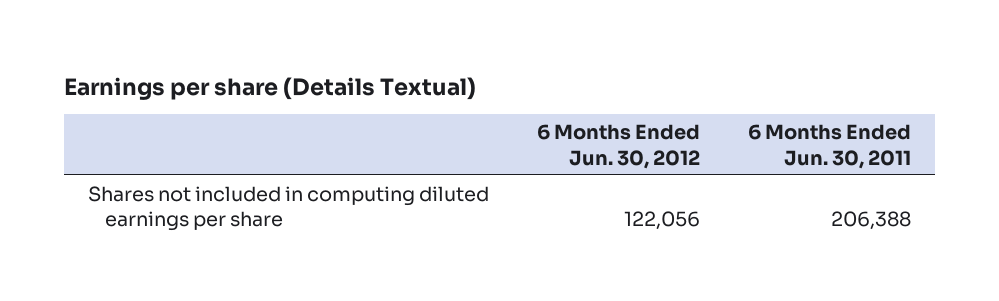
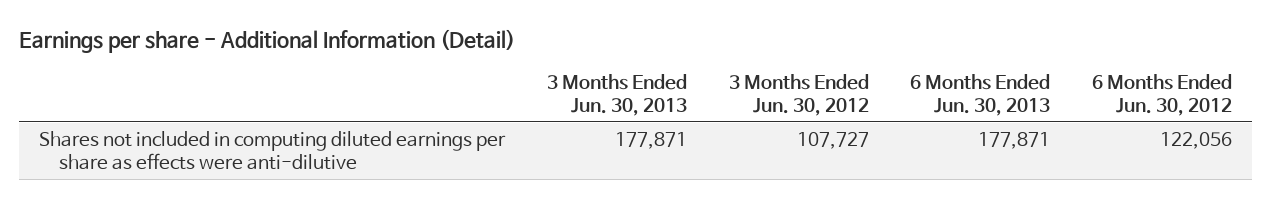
- Earnings per share (Details Textual)
+ Earnings per share - Additional Information (Detail)
- | 6 Months Ended Jun. 30, 2012 | 6 Months Ended Jun. 30, 2011
+ | 3 Months Ended Jun. 30, 2013 | 3 Months Ended Jun. 30, 2012 | 6 Months Ended Jun. 30, 2013 | 6 Months Ended Jun. 30, 2012
- Shares not included in computing diluted earnings per share | 122,056 | 206,388
+ Shares not included in computing diluted earnings per share as effects were anti-dilutive | 177,871 | 107,727 | 177,871 | 122,056

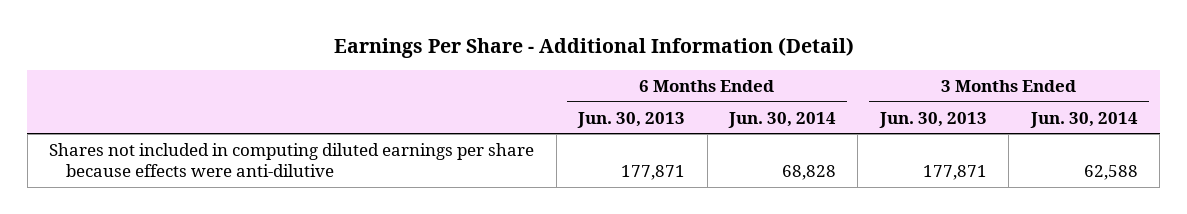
- Earnings per share - Additional Information (Detail)
+ Earnings Per Share - Additional Information (Detail)
- | 3 Months Ended Jun. 30, 2013 | 3 Months Ended Jun. 30, 2012 | 6 Months Ended Jun. 30, 2013 | 6 Months Ended Jun. 30, 2012
+ | 6 Months Ended Jun. 30, 2013 | 6 Months Ended Jun. 30, 2014 | 3 Months Ended Jun. 30, 2013 | 3 Months Ended Jun. 30, 2014
- Shares not included in computing diluted earnings per share as effects were anti-dilutive | 177,871 | 107,727 | 177,871 | 122,056
+ Shares not included in computing diluted earnings per share because effects were anti-dilutive | 177,871 | 68,828 | 177,871 | 62,588

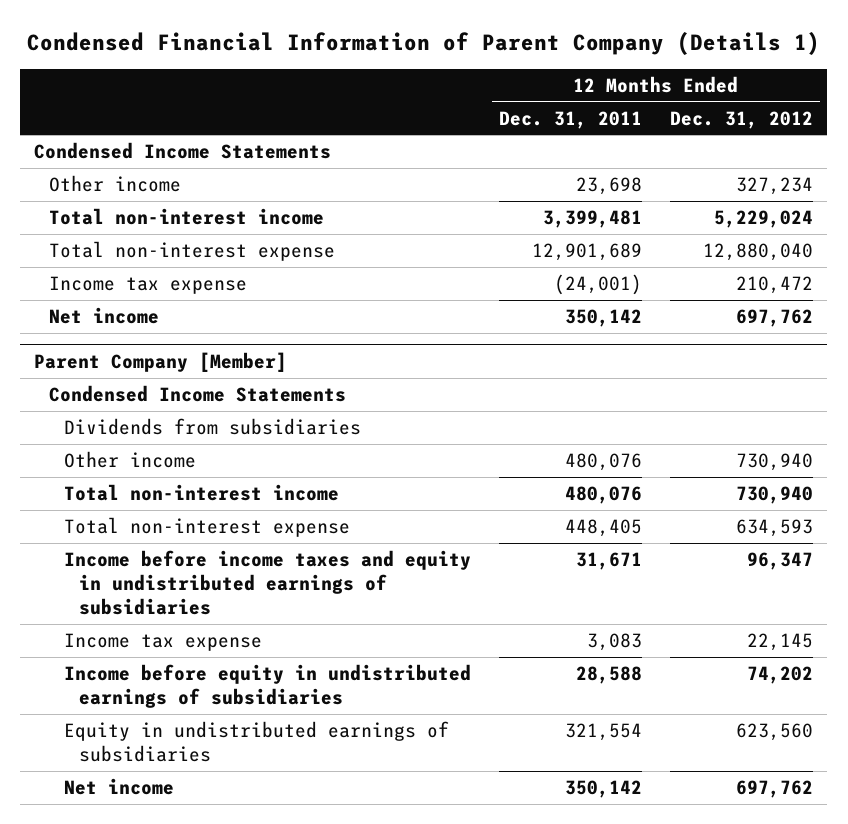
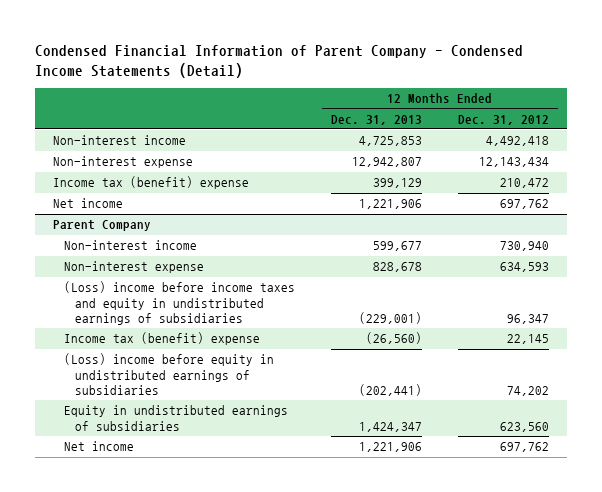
- Condensed Financial Information of Parent Company (Details 1)
+ Condensed Financial Information of Parent Company - Condensed Income Statements (Detail)
- | 12 Months Ended Dec. 31, 2011 | 12 Months Ended Dec. 31, 2012
+ | 12 Months Ended Dec. 31, 2013 | 12 Months Ended Dec. 31, 2012
- Condensed Income Statements
- Other income | 23,698 | 327,234
- Total non-interest income | 3,399,481 | 5,229,024
- Total non-interest expense | 12,901,689 | 12,880,040
- Income tax expense | (24,001) | 210,472
+ Non-interest income | 4,725,853 | 4,492,418
+ Non-interest expense | 12,942,807 | 12,143,434
+ Income tax (benefit) expense | 399,129 | 210,472
- Parent Company [Member]
- Condensed Income Statements
- Dividends from subsidiaries
- Other income | 480,076 | 730,940
- Total non-interest income | 480,076 | 730,940
- Total non-interest expense | 448,405 | 634,593
- Income before income taxes and equity in undistributed earnings of subsidiaries | 31,671 | 96,347
- Income tax expense | 3,083 | 22,145
- Income before equity in undistributed earnings of subsidiaries | 28,588 | 74,202
+ Parent Company
+ Non-interest income | 599,677 | 730,940
+ Non-interest expense | 828,678 | 634,593
+ (Loss) income before income taxes and equity in undistributed earnings of subsidiaries | (229,001) | 96,347
+ Income tax (benefit) expense | (26,560) | 22,145
+ (Loss) income before equity in undistributed earnings of subsidiaries | (202,441) | 74,202

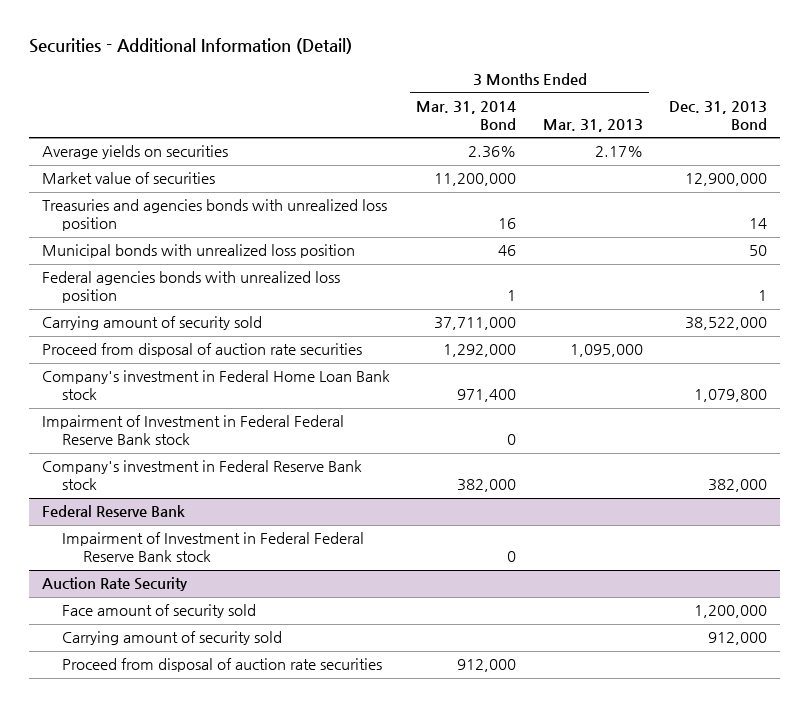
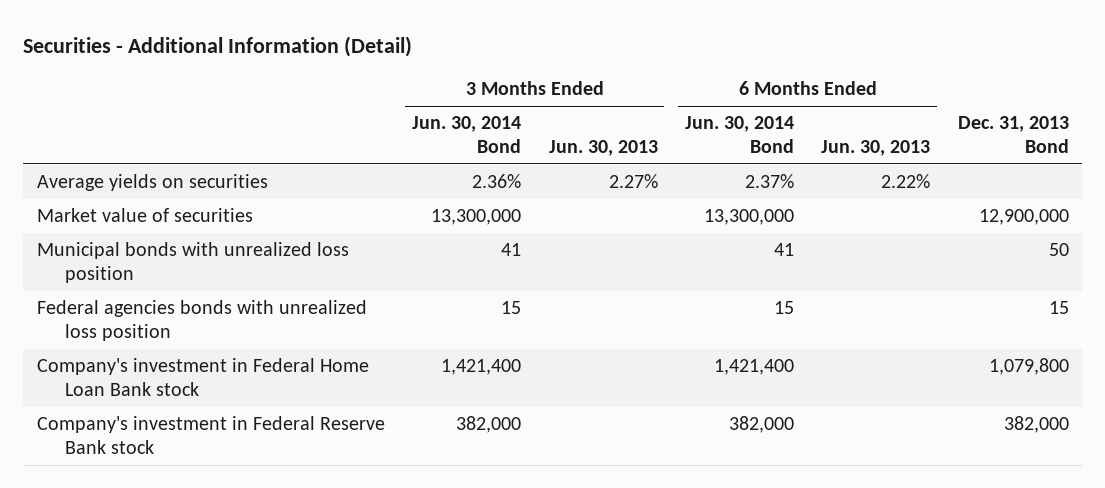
- | 3 Months Ended Mar. 31, 2014 Bond | 3 Months Ended Mar. 31, 2013 | Dec. 31, 2013 Bond
+ | 3 Months Ended Jun. 30, 2014 Bond | 3 Months Ended Jun. 30, 2013 | 6 Months Ended Jun. 30, 2014 Bond | 6 Months Ended Jun. 30, 2013 | Dec. 31, 2013 Bond
- Treasuries and agencies bonds with unrealized loss position | 16 | | 14
- Federal agencies bonds with unrealized loss position | 1 | | 1
- Carrying amount of security sold | 37,711,000 | | 38,522,000
- Proceed from disposal of auction rate securities | 1,292,000 | 1,095,000 |
+ Federal agencies bonds with unrealized loss position | 15 | | 15 | | 15
- Impairment of Investment in Federal Federal Reserve Bank stock | 0 | |
- Federal Reserve Bank
- Impairment of Investment in Federal Federal Reserve Bank stock | 0 | |
- Auction Rate Security
- Face amount of security sold | | | 1,200,000
- Carrying amount of security sold | | | 912,000
- Proceed from disposal of auction rate securities | 912,000 | |

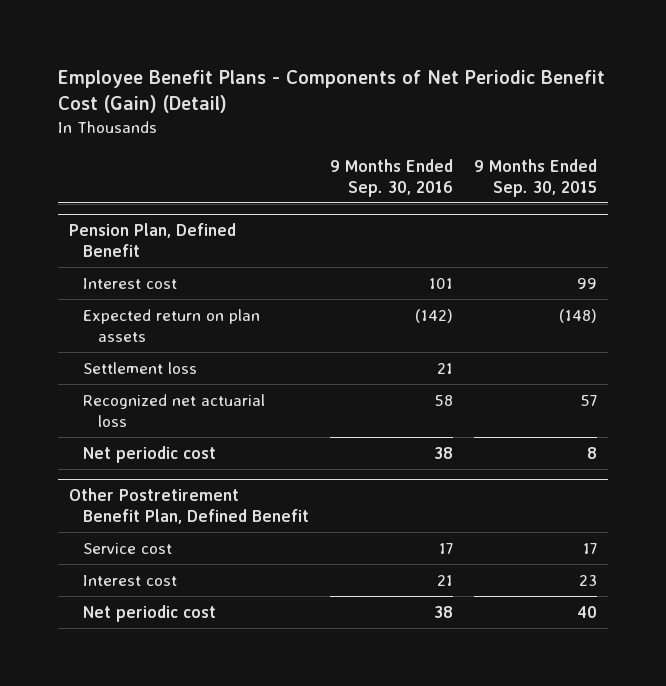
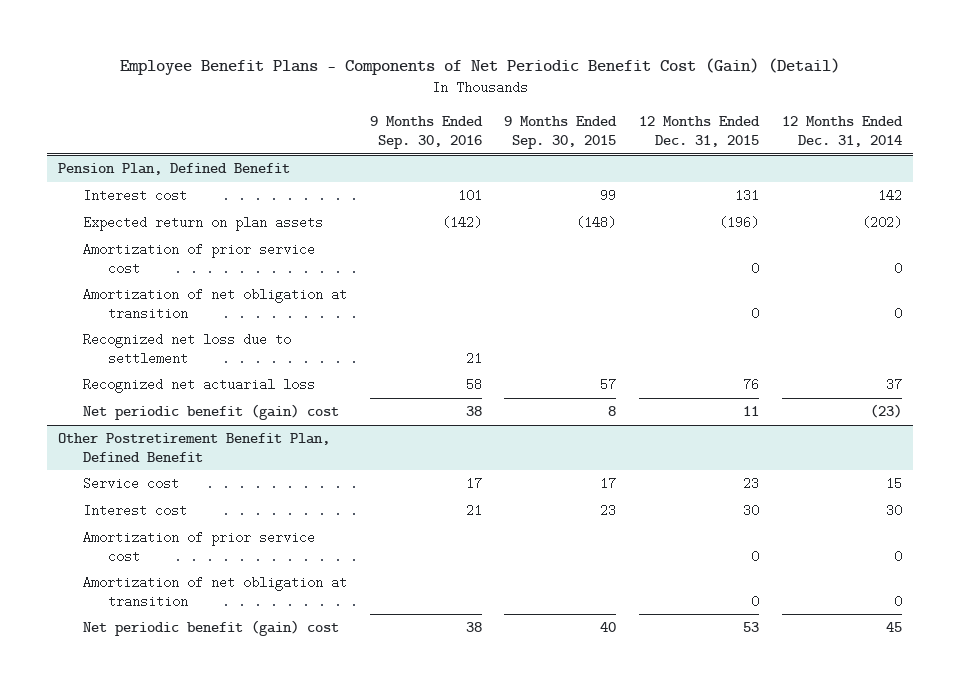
- | 9 Months Ended Sep. 30, 2016 | 9 Months Ended Sep. 30, 2015
+ | 9 Months Ended Sep. 30, 2016 | 9 Months Ended Sep. 30, 2015 | 12 Months Ended Dec. 31, 2015 | 12 Months Ended Dec. 31, 2014
@ Pension Plan, Defined Benefit
- Settlement loss | 21 |
+ Amortization of prior service cost | | | 0 | 0
+ Amortization of net obligation at transition | | | 0 | 0
+ Recognized net loss due to settlement | 21 | | |
- Net periodic cost | 38 | 8
+ Net periodic benefit (gain) cost | 38 | 8 | 11 | (23)
@ Other Postretirement Benefit Plan, Defined Benefit
- Net periodic cost | 38 | 40
+ Amortization of prior service cost | | | 0 | 0
+ Amortization of net obligation at transition | | | 0 | 0
+ Net periodic benefit (gain) cost | 38 | 40 | 53 | 45

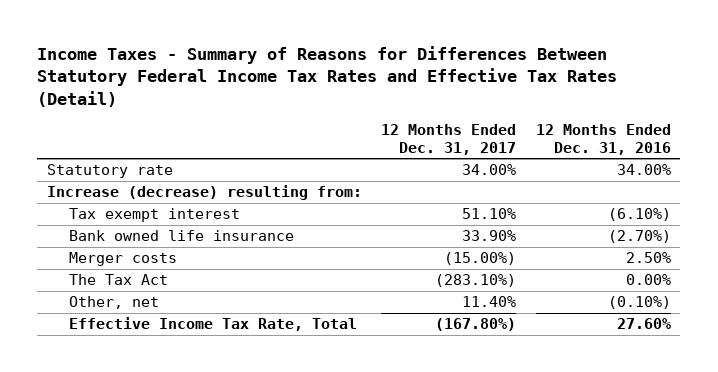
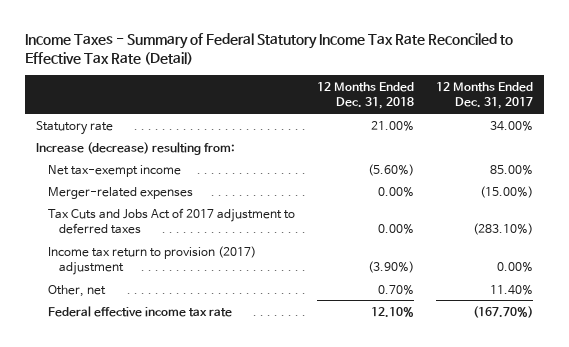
- Income Taxes - Summary of Reasons for Differences Between Statutory Federal Income Tax Rates and Effective Tax Rates (Detail)
+ Income Taxes - Summary of Federal Statutory Income Tax Rate Reconciled to Effective Tax Rate (Detail)
- | 12 Months Ended Dec. 31, 2017 | 12 Months Ended Dec. 31, 2016
+ | 12 Months Ended Dec. 31, 2018 | 12 Months Ended Dec. 31, 2017
- Tax exempt interest | 51.10% | (6.10%)
- Bank owned life insurance | 33.90% | (2.70%)
- Merger costs | (15.00%) | 2.50%
- The Tax Act | (283.10%) | 0.00%
+ Net tax-exempt income | (5.60%) | 85.00%
+ Merger-related expenses | 0.00% | (15.00%)
+ Tax Cuts and Jobs Act of 2017 adjustment to deferred taxes | 0.00% | (283.10%)
+ Income tax return to provision (2017) adjustment | (3.90%) | 0.00%
- Effective Income Tax Rate, Total | (167.80%) | 27.60%
+ Federal effective income tax rate | 12.10% | (167.70%)

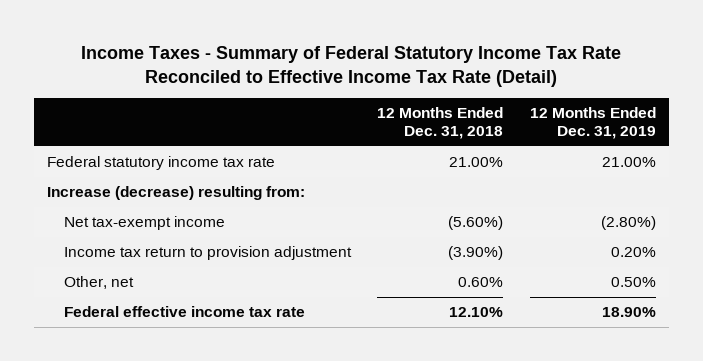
- Income Taxes - Summary of Federal Statutory Income Tax Rate Reconciled to Effective Tax Rate (Detail)
+ Income Taxes - Summary of Federal Statutory Income Tax Rate Reconciled to Effective Income Tax Rate (Detail)
- | 12 Months Ended Dec. 31, 2018 | 12 Months Ended Dec. 31, 2017
+ | 12 Months Ended Dec. 31, 2018 | 12 Months Ended Dec. 31, 2019
- Statutory rate | 21.00% | 34.00%
+ Federal statutory income tax rate | 21.00% | 21.00%
- Merger-related expenses | 0.00% | (15.00%)
- Tax Cuts and Jobs Act of 2017 adjustment to deferred taxes | 0.00% | (283.10%)
- Income tax return to provision (2017) adjustment | (3.90%) | 0.00%
- Other, net | 0.70% | 11.40%
+ Income tax return to provision adjustment | (3.90%) | 0.20%
+ Other, net | 0.60% | 0.50%

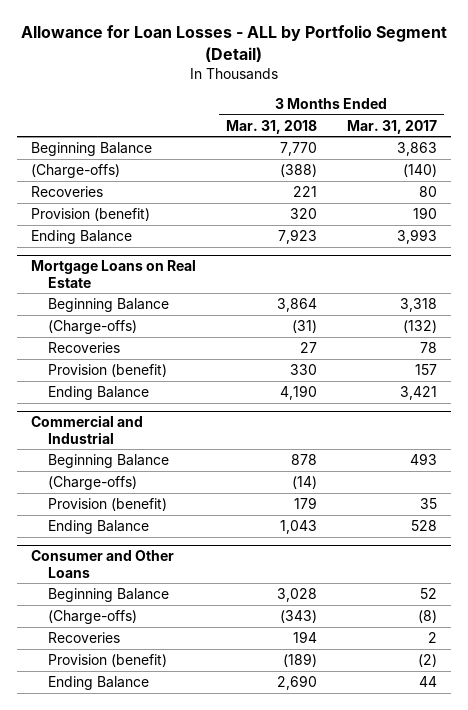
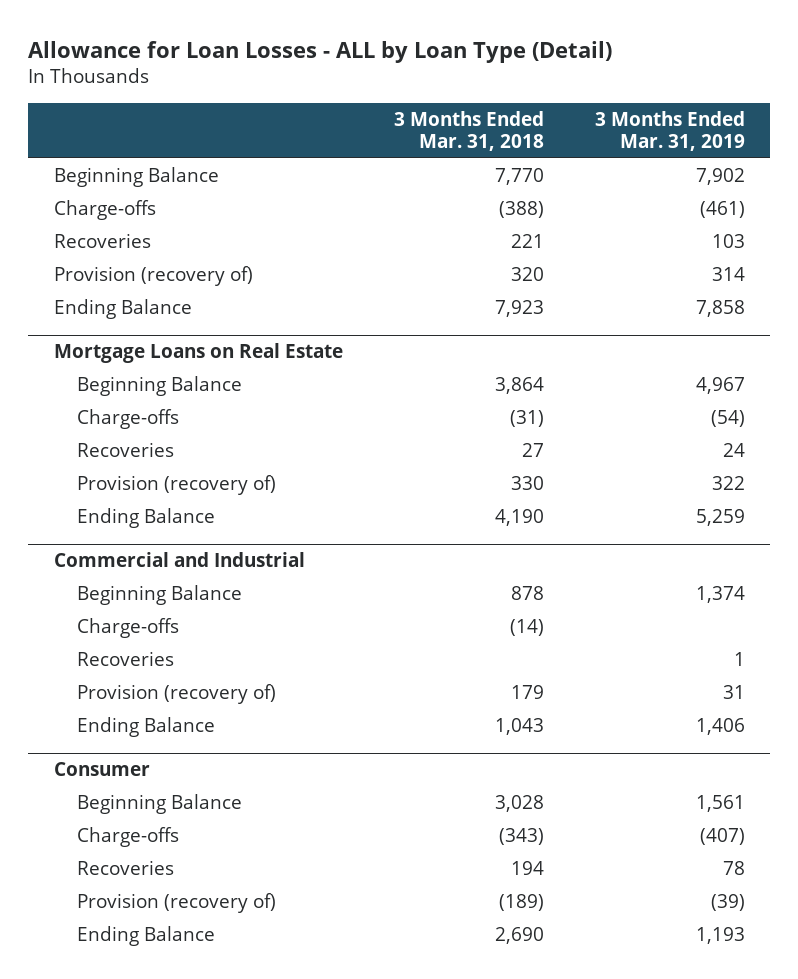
- Allowance for Loan Losses - ALL by Portfolio Segment (Detail)
+ Allowance for Loan Losses - ALL by Loan Type (Detail)
- | 3 Months Ended Mar. 31, 2018 | 3 Months Ended Mar. 31, 2017
+ | 3 Months Ended Mar. 31, 2018 | 3 Months Ended Mar. 31, 2019
- (Charge-offs) | (388) | (140)
+ Charge-offs | (388) | (461)
- Provision (benefit) | 320 | 190
+ Provision (recovery of) | 320 | 314
@ Mortgage Loans on Real Estate
- (Charge-offs) | (31) | (132)
+ Charge-offs | (31) | (54)
- Provision (benefit) | 330 | 157
+ Provision (recovery of) | 330 | 322
@ Commercial and Industrial
- (Charge-offs) | (14) |
- Provision (benefit) | 179 | 35
+ Charge-offs | (14) |
+ Recoveries | | 1
+ Provision (recovery of) | 179 | 31
- Consumer and Other Loans
+ Consumer
- (Charge-offs) | (343) | (8)
+ Charge-offs | (343) | (407)
- Provision (benefit) | (189) | (2)
+ Provision (recovery of) | (189) | (39)

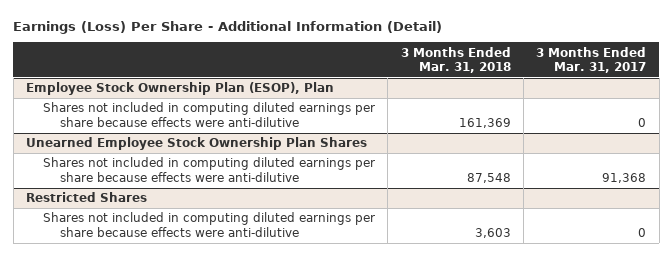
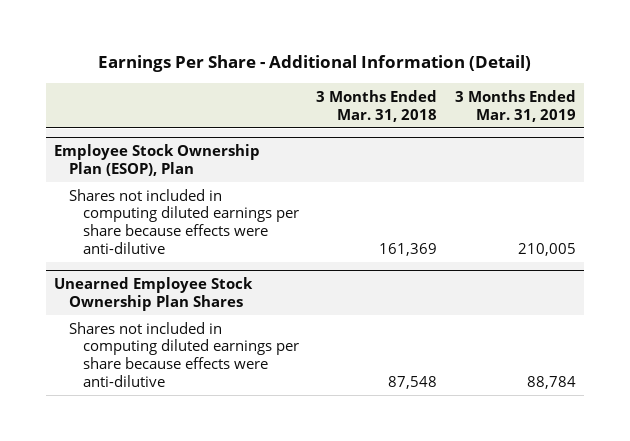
- Earnings (Loss) Per Share - Additional Information (Detail)
+ Earnings Per Share - Additional Information (Detail)
- | 3 Months Ended Mar. 31, 2018 | 3 Months Ended Mar. 31, 2017
+ | 3 Months Ended Mar. 31, 2018 | 3 Months Ended Mar. 31, 2019
- Restricted Shares
- Shares not included in computing diluted earnings per share because effects were anti-dilutive | 3,603 | 0

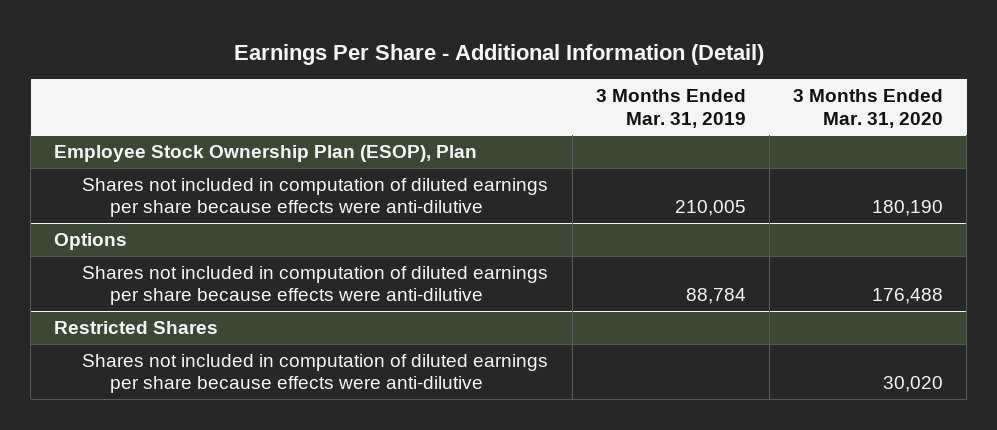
- | 3 Months Ended Mar. 31, 2018 | 3 Months Ended Mar. 31, 2019
+ | 3 Months Ended Mar. 31, 2019 | 3 Months Ended Mar. 31, 2020
@ Employee Stock Ownership Plan (ESOP), Plan
- Shares not included in computing diluted earnings per share because effects were anti-dilutive | 161,369 | 210,005
- Unearned Employee Stock Ownership Plan Shares
- Shares not included in computing diluted earnings per share because effects were anti-dilutive | 87,548 | 88,784
@ Employee Stock Ownership Plan (ESOP), Plan
+ Shares not included in computation of diluted earnings per share because effects were anti-dilutive | 210,005 | 180,190
+ Options
+ Shares not included in computation of diluted earnings per share because effects were anti-dilutive | 88,784 | 176,488
+ Restricted Shares
+ Shares not included in computation of diluted earnings per share because effects were anti-dilutive | | 30,020

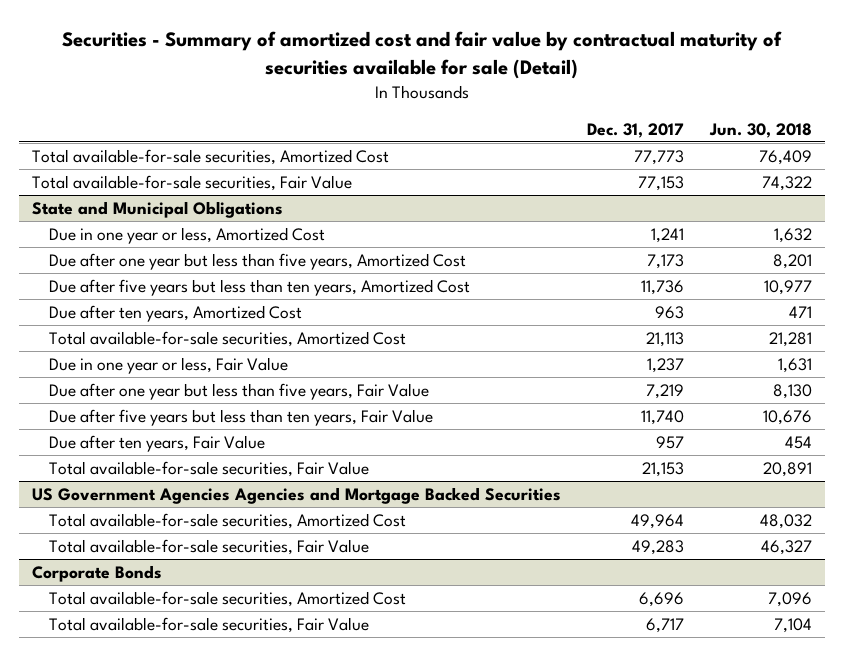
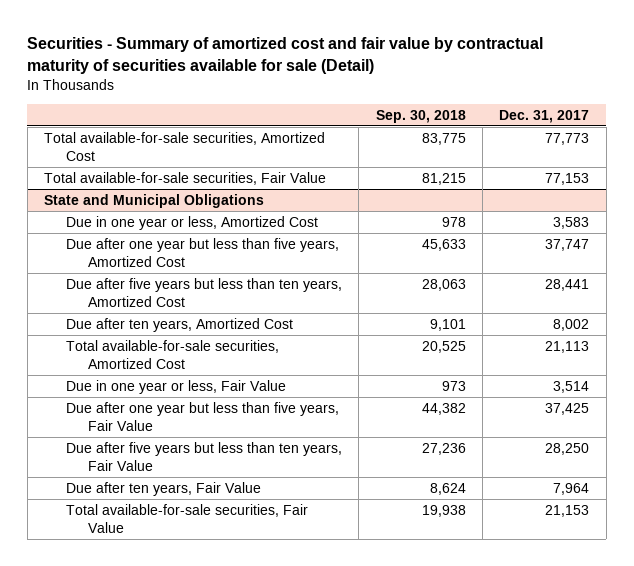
- | Dec. 31, 2017 | Jun. 30, 2018
+ | Sep. 30, 2018 | Dec. 31, 2017
@ State and Municipal Obligations
- Due in one year or less, Amortized Cost | 1,241 | 1,632
- Due after one year but less than five years, Amortized Cost | 7,173 | 8,201
- Due after five years but less than ten years, Amortized Cost | 11,736 | 10,977
- Due after ten years, Amortized Cost | 963 | 471
+ Due in one year or less, Amortized Cost | 978 | 3,583
+ Due after one year but less than five years, Amortized Cost | 45,633 | 37,747
+ Due after five years but less than ten years, Amortized Cost | 28,063 | 28,441
+ Due after ten years, Amortized Cost | 9,101 | 8,002
- Due in one year or less, Fair Value | 1,237 | 1,631
- Due after one year but less than five years, Fair Value | 7,219 | 8,130
- Due after five years but less than ten years, Fair Value | 11,740 | 10,676
- Due after ten years, Fair Value | 957 | 454
+ Due in one year or less, Fair Value | 973 | 3,514
+ Due after one year but less than five years, Fair Value | 44,382 | 37,425
+ Due after five years but less than ten years, Fair Value | 27,236 | 28,250
+ Due after ten years, Fair Value | 8,624 | 7,964
- US Government Agencies Agencies and Mortgage Backed Securities
- Total available-for-sale securities, Amortized Cost | 49,964 | 48,032
- Total available-for-sale securities, Fair Value | 49,283 | 46,327
- Corporate Bonds
- Total available-for-sale securities, Amortized Cost | 6,696 | 7,096
- Total available-for-sale securities, Fair Value | 6,717 | 7,104

